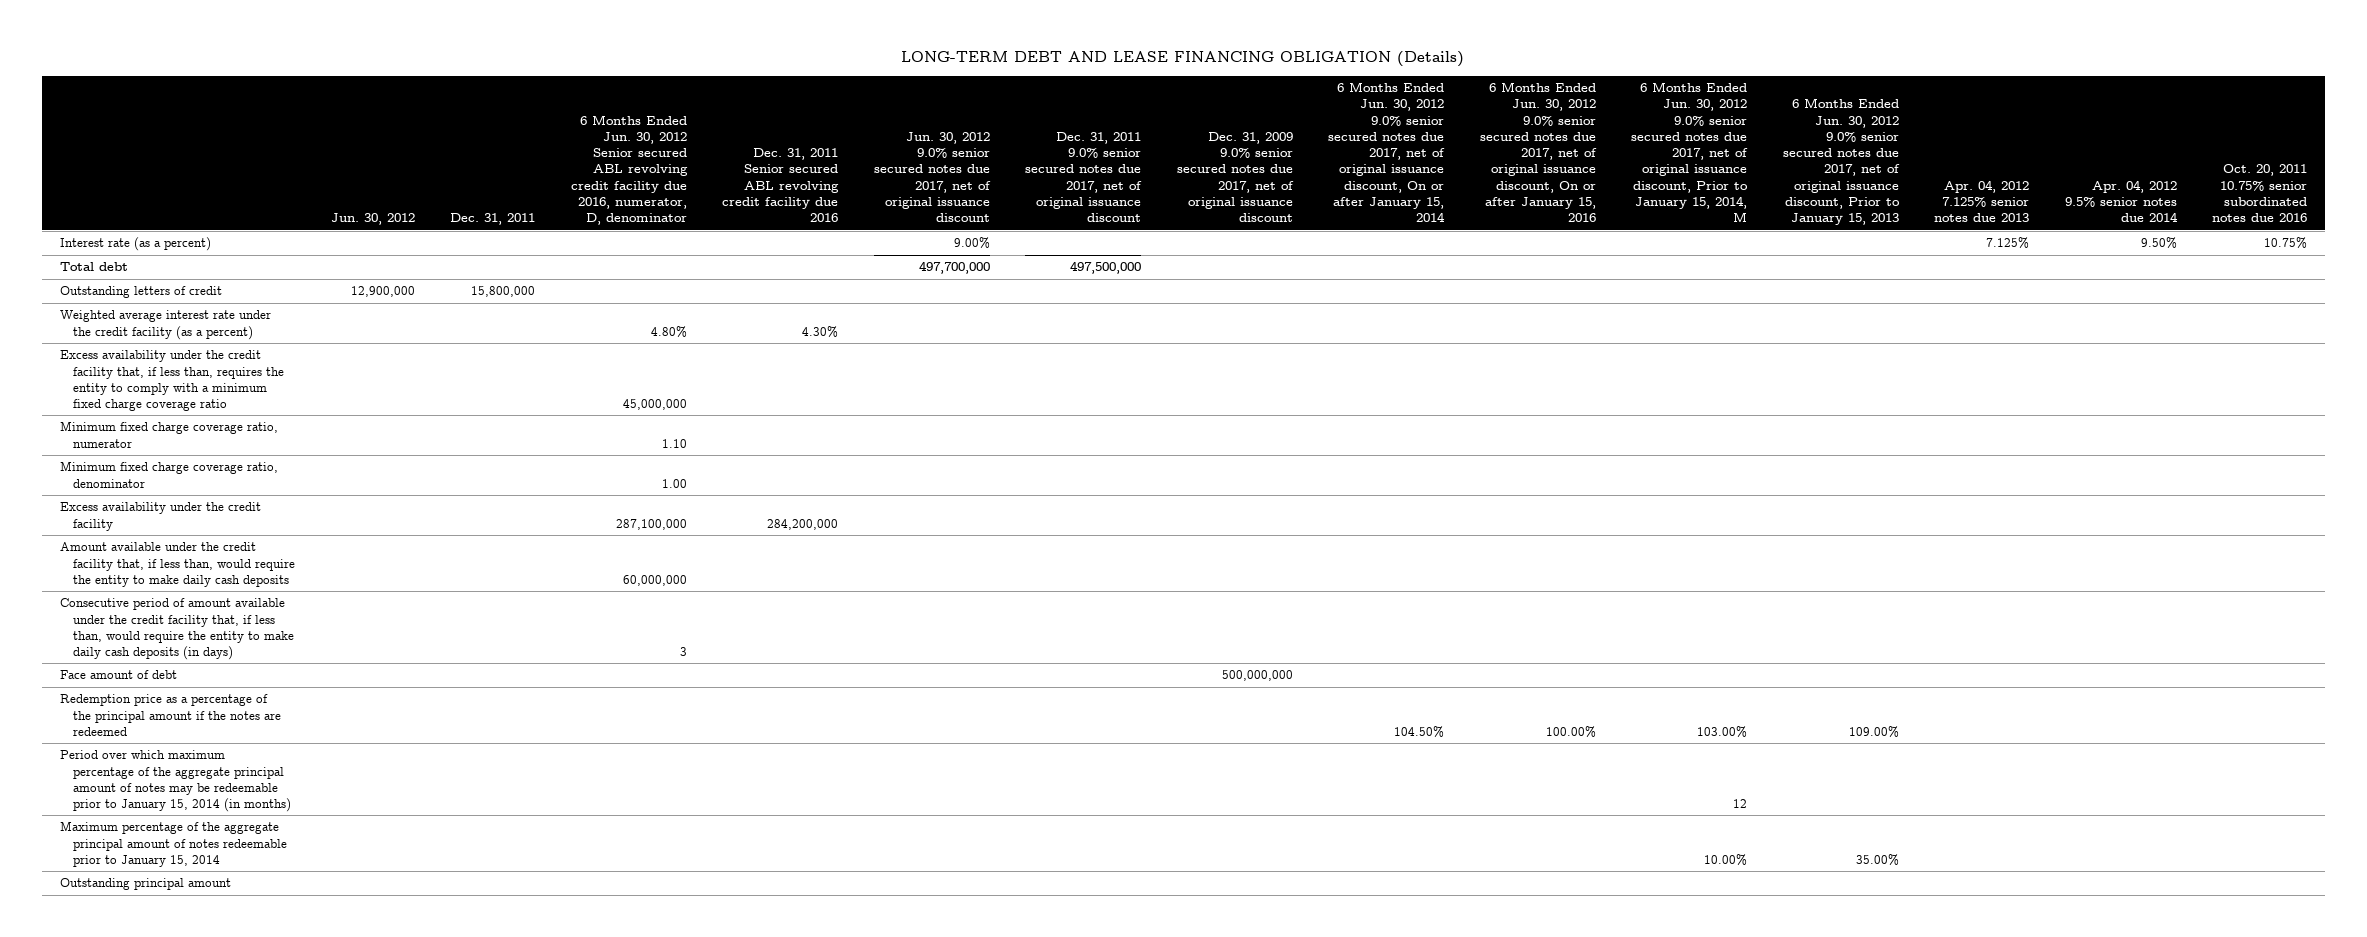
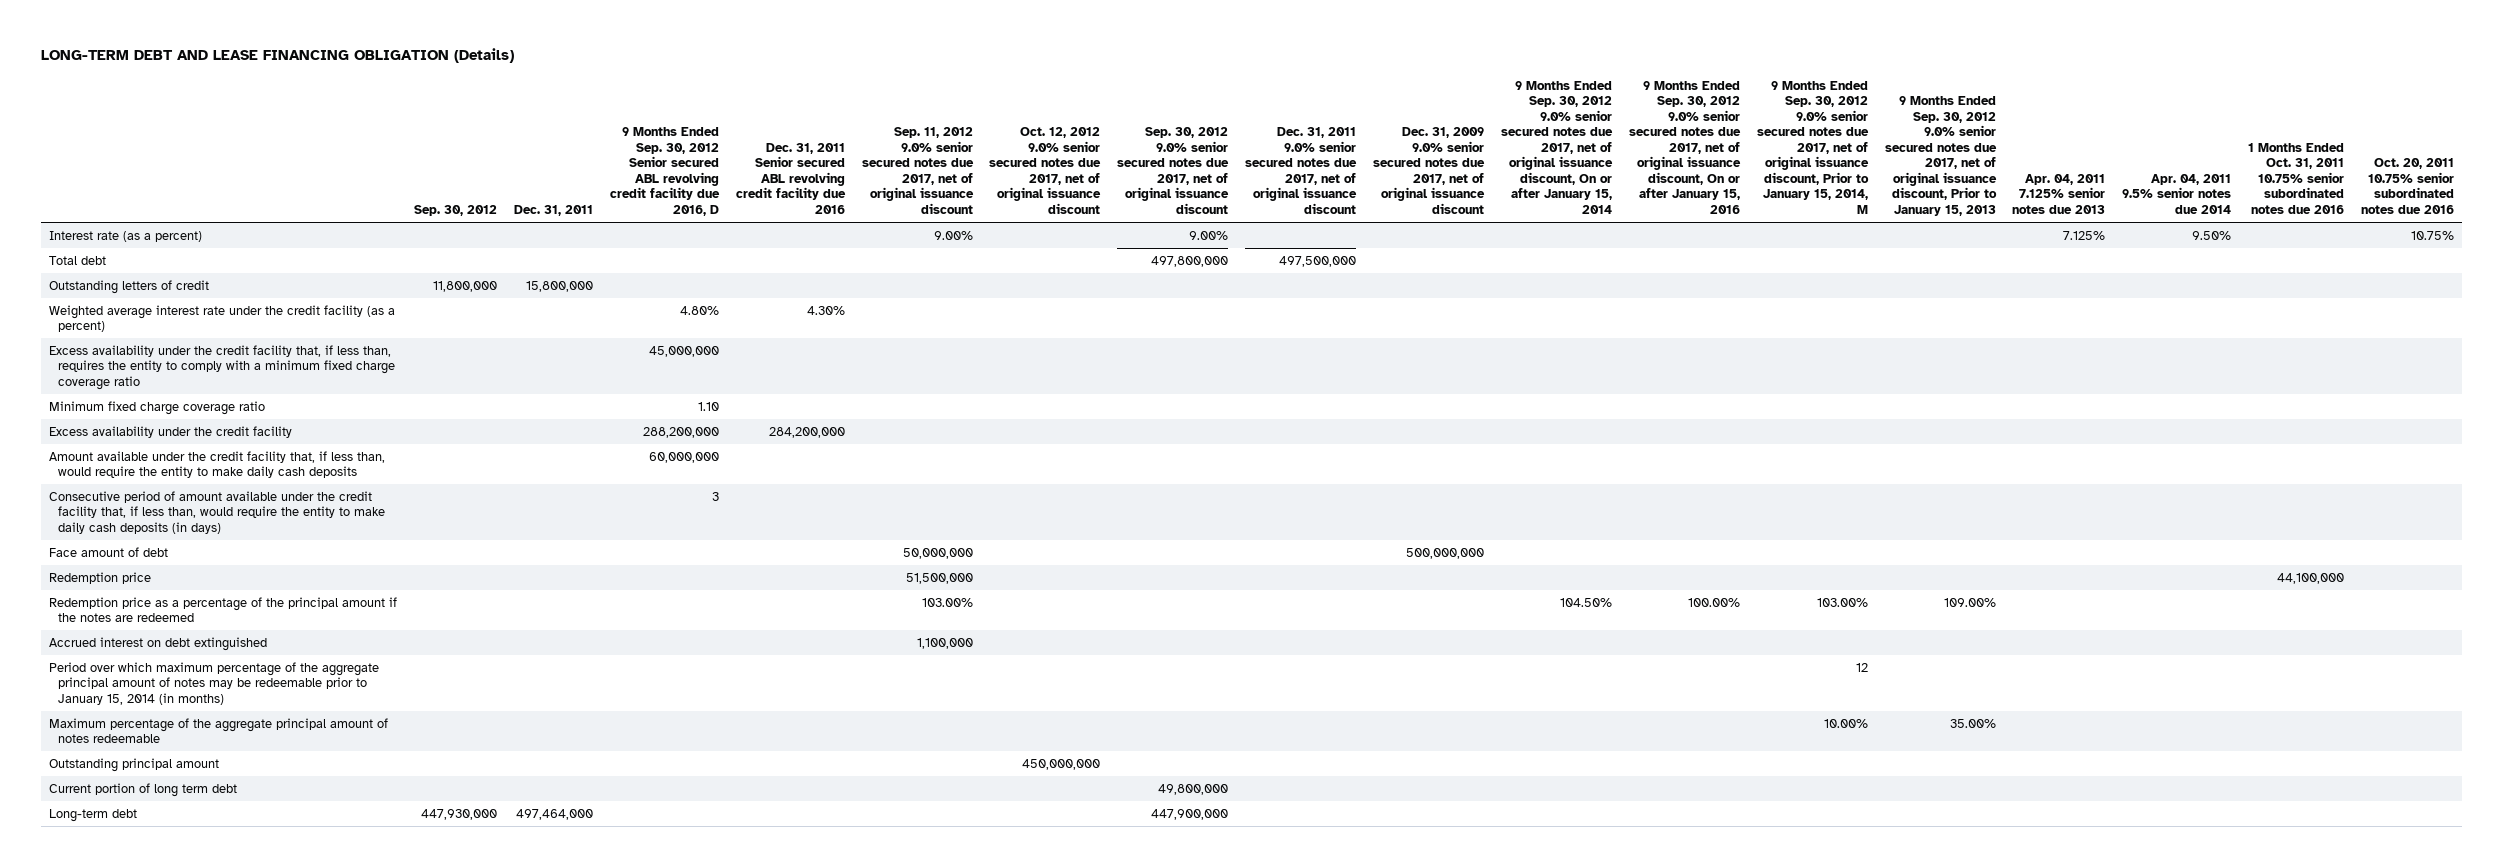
- | Jun. 30, 2012 | Dec. 31, 2011 | 6 Months Ended Jun. 30, 2012 Senior secured ABL revolving credit facility due 2016, numerator, D, denominator | Dec. 31, 2011 Senior secured ABL revolving credit facility due 2016 | Jun. 30, 2012 9.0% senior secured notes due 2017, net of original issuance discount | Dec. 31, 2011 9.0% senior secured notes due 2017, net of original issuance discount | Dec. 31, 2009 9.0% senior secured notes due 2017, net of original issuance discount | 6 Months Ended Jun. 30, 2012 9.0% senior secured notes due 2017, net of original issuance discount, On or after January 15, 2014 | 6 Months Ended Jun. 30, 2012 9.0% senior secured notes due 2017, net of original issuance discount, On or after January 15, 2016 | 6 Months Ended Jun. 30, 2012 9.0% senior secured notes due 2017, net of original issuance discount, Prior to January 15, 2014, M | 6 Months Ended Jun. 30, 2012 9.0% senior secured notes due 2017, net of original issuance discount, Prior to January 15, 2013 | Apr. 04, 2012 7.125% senior notes due 2013 | Apr. 04, 2012 9.5% senior notes due 2014 | Oct. 20, 2011 10.75% senior subordinated notes due 2016
+ | Sep. 30, 2012 | Dec. 31, 2011 | 9 Months Ended Sep. 30, 2012 Senior secured ABL revolving credit facility due 2016, D | Dec. 31, 2011 Senior secured ABL revolving credit facility due 2016 | Sep. 11, 2012 9.0% senior secured notes due 2017, net of original issuance discount | Oct. 12, 2012 9.0% senior secured notes due 2017, net of original issuance discount | Sep. 30, 2012 9.0% senior secured notes due 2017, net of original issuance discount | Dec. 31, 2011 9.0% senior secured notes due 2017, net of original issuance discount | Dec. 31, 2009 9.0% senior secured notes due 2017, net of original issuance discount | 9 Months Ended Sep. 30, 2012 9.0% senior secured notes due 2017, net of original issuance discount, On or after January 15, 2014 | 9 Months Ended Sep. 30, 2012 9.0% senior secured notes due 2017, net of original issuance discount, On or after January 15, 2016 | 9 Months Ended Sep. 30, 2012 9.0% senior secured notes due 2017, net of original issuance discount, Prior to January 15, 2014, M | 9 Months Ended Sep. 30, 2012 9.0% senior secured notes due 2017, net of original issuance discount, Prior to January 15, 2013 | Apr. 04, 2011 7.125% senior notes due 2013 | Apr. 04, 2011 9.5% senior notes due 2014 | 1 Months Ended Oct. 31, 2011 10.75% senior subordinated notes due 2016 | Oct. 20, 2011 10.75% senior subordinated notes due 2016
- Minimum fixed charge coverage ratio, numerator | | | 1.10 | | | | | | | | | | |
- Minimum fixed charge coverage ratio, denominator | | | 1.00 | | | | | | | | | | |
+ Minimum fixed charge coverage ratio | | | 1.10 | | | | | | | | | | | | | |
+ Redemption price | | | | | 51,500,000 | | | | | | | | | | | 44,100,000 |
+ Accrued interest on debt extinguished | | | | | 1,100,000 | | | | | | | | | | | |
- Maximum percentage of the aggregate principal amount of notes redeemable prior to January 15, 2014 | | | | | | | | | | 10.00% | 35.00% | | |
+ Maximum percentage of the aggregate principal amount of notes redeemable | | | | | | | | | | | | 10.00% | 35.00% | | | |
+ Current portion of long term debt | | | | | | | 49,800,000 | | | | | | | | | |
+ Long-term debt | 447,930,000 | 497,464,000 | | | | | 447,900,000 | | | | | | | | | |

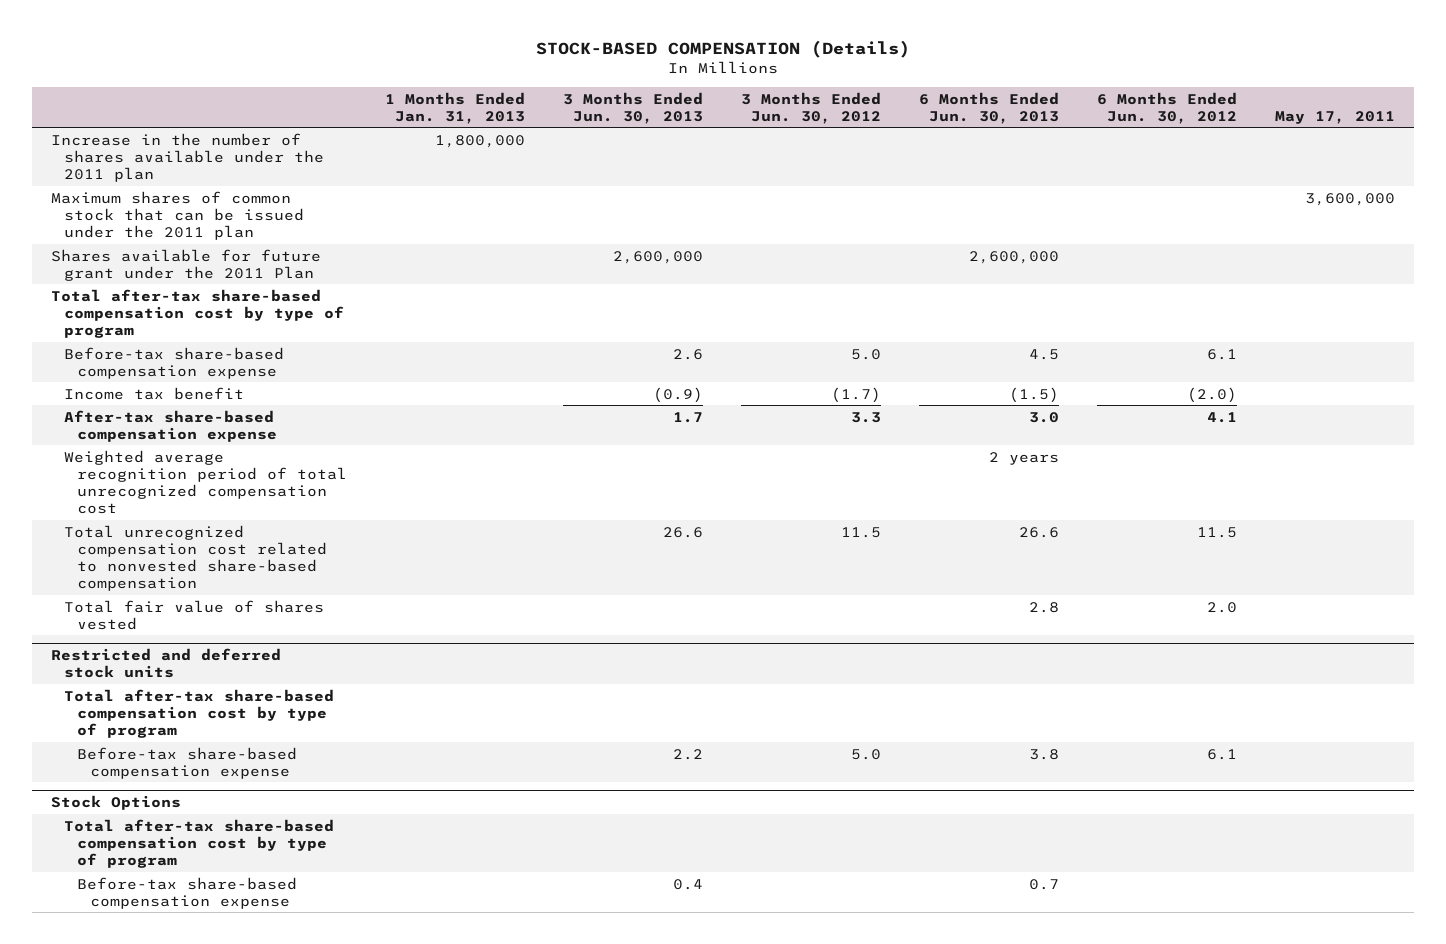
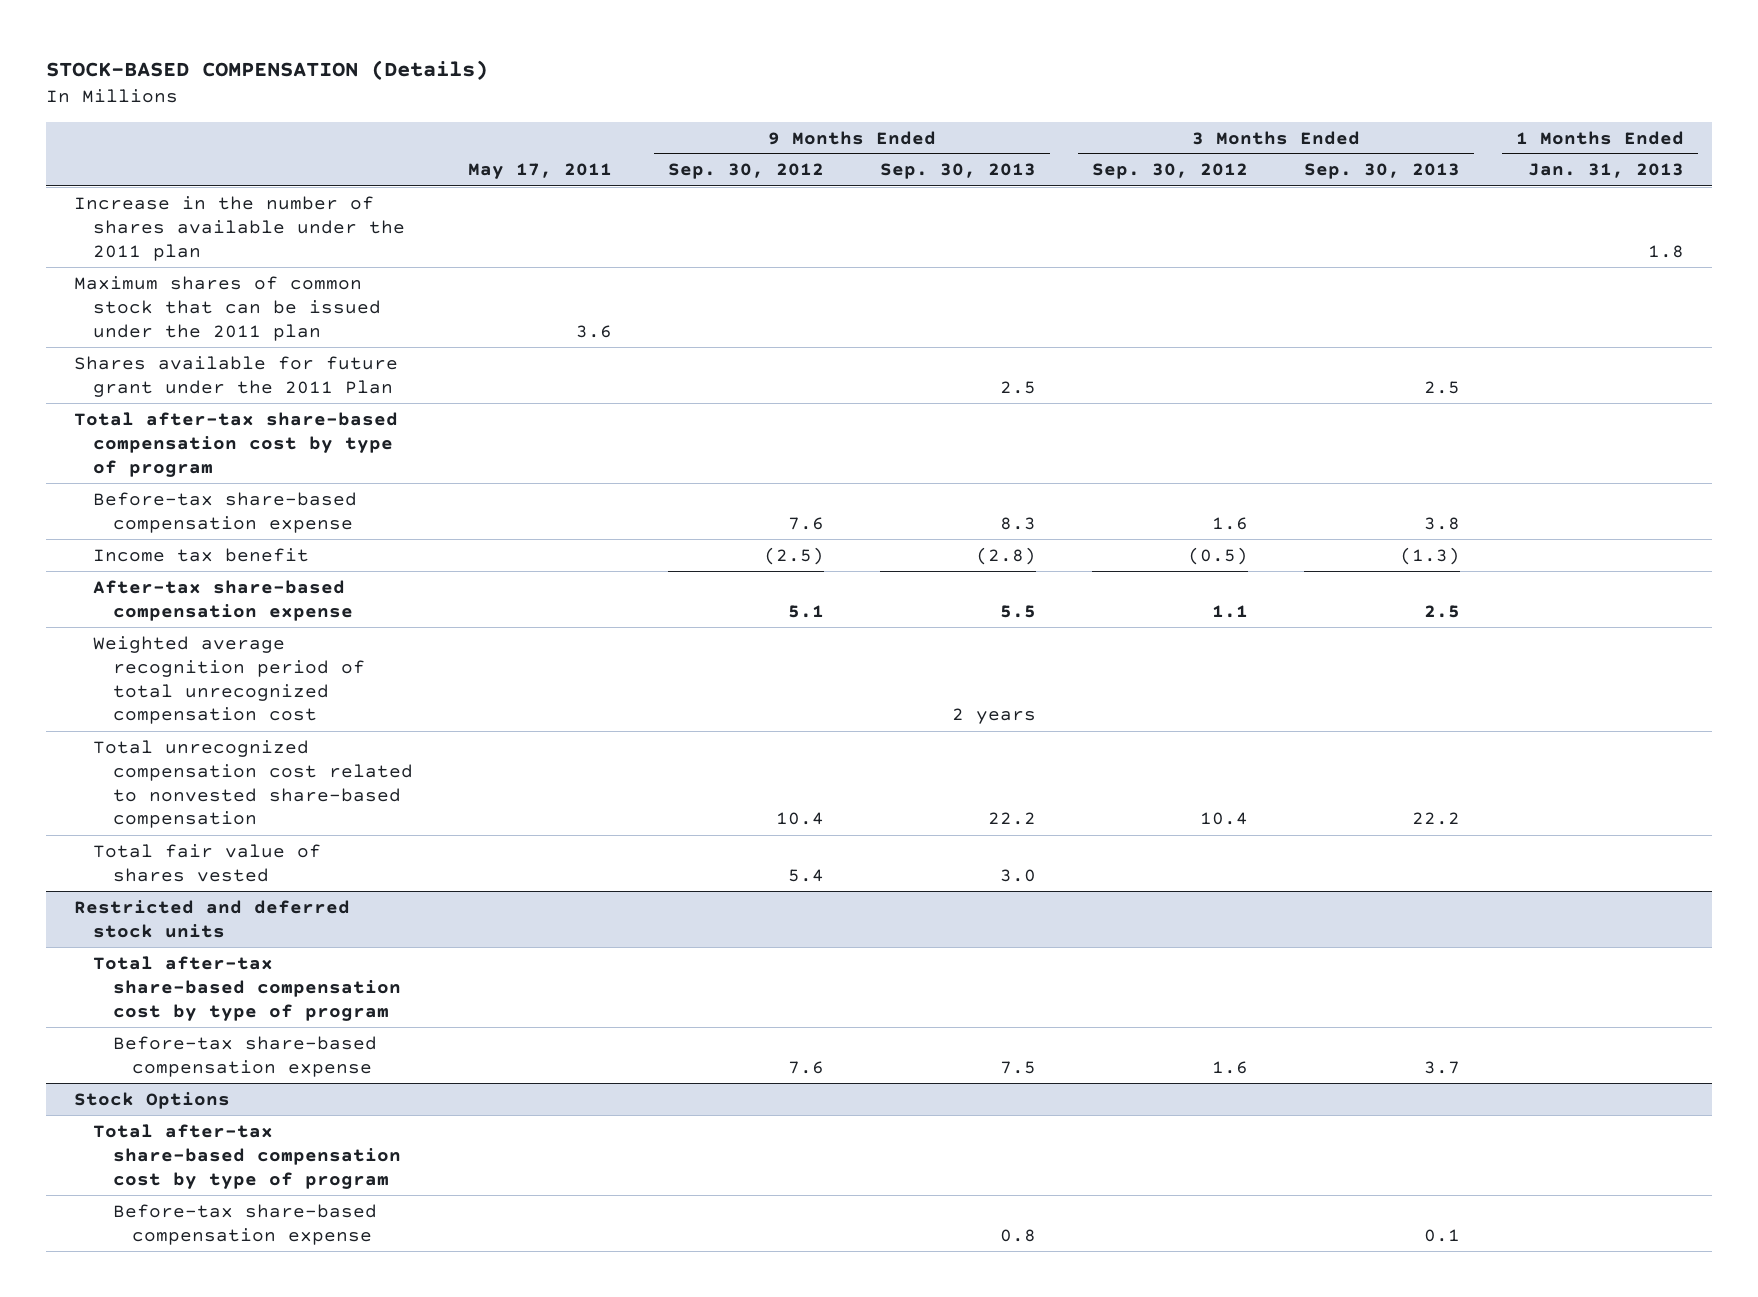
- | 1 Months Ended Jan. 31, 2013 | 3 Months Ended Jun. 30, 2013 | 3 Months Ended Jun. 30, 2012 | 6 Months Ended Jun. 30, 2013 | 6 Months Ended Jun. 30, 2012 | May 17, 2011
+ | May 17, 2011 | 9 Months Ended Sep. 30, 2012 | 9 Months Ended Sep. 30, 2013 | 3 Months Ended Sep. 30, 2012 | 3 Months Ended Sep. 30, 2013 | 1 Months Ended Jan. 31, 2013
- Increase in the number of shares available under the 2011 plan | 1,800,000 | | | | |
- Maximum shares of common stock that can be issued under the 2011 plan | | | | | | 3,600,000
+ Increase in the number of shares available under the 2011 plan | | | | | | 1.8
+ Maximum shares of common stock that can be issued under the 2011 plan | 3.6 | | | | |

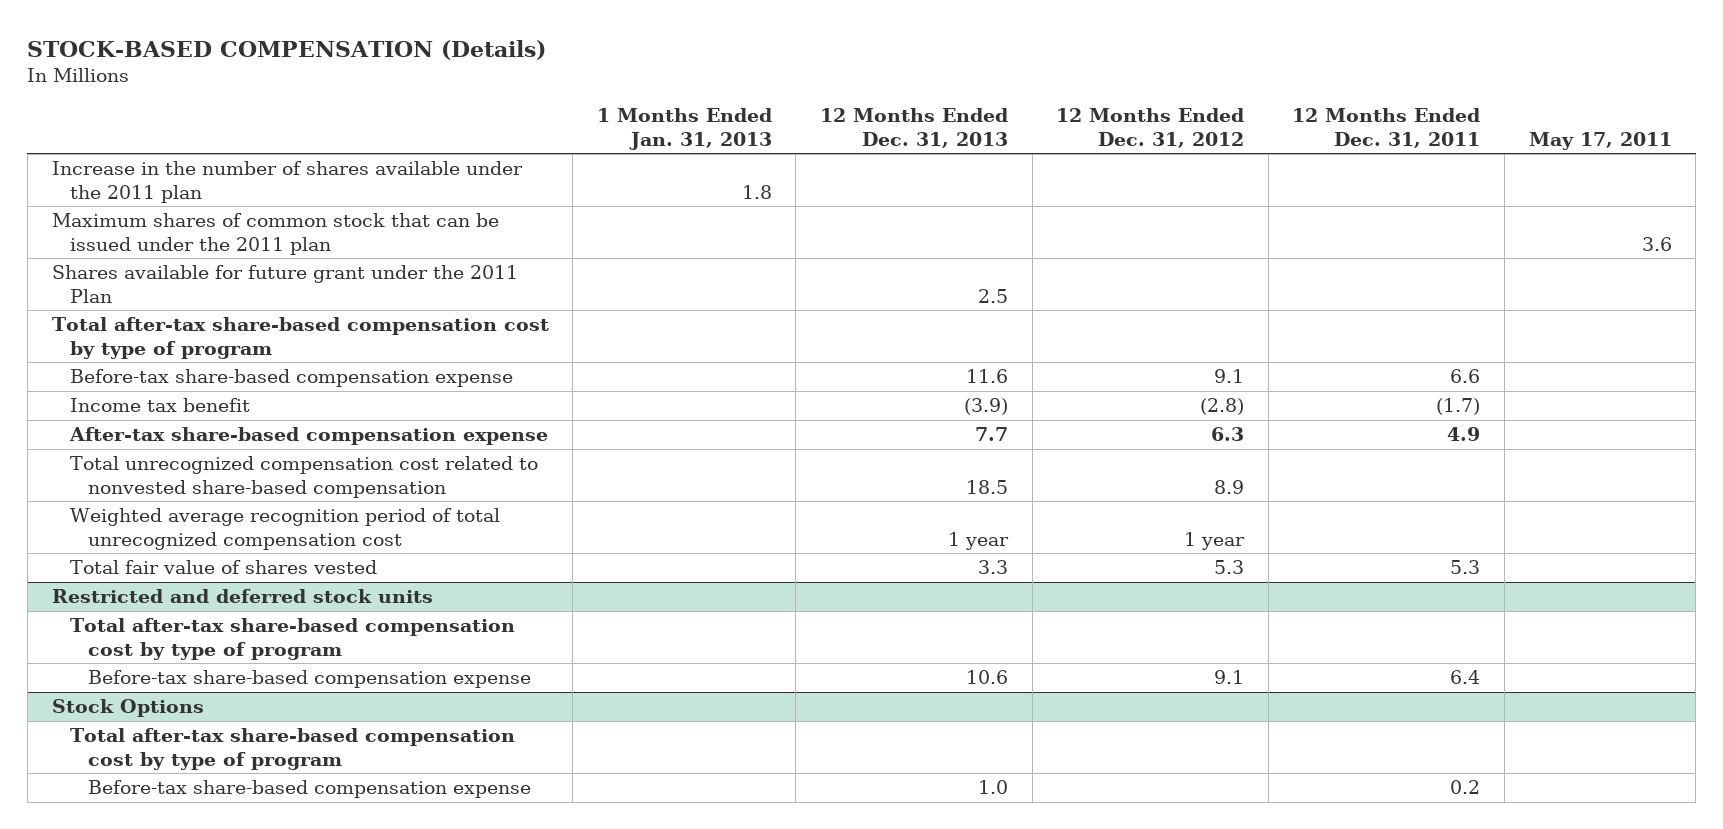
- | May 17, 2011 | 9 Months Ended Sep. 30, 2012 | 9 Months Ended Sep. 30, 2013 | 3 Months Ended Sep. 30, 2012 | 3 Months Ended Sep. 30, 2013 | 1 Months Ended Jan. 31, 2013
+ | 1 Months Ended Jan. 31, 2013 | 12 Months Ended Dec. 31, 2013 | 12 Months Ended Dec. 31, 2012 | 12 Months Ended Dec. 31, 2011 | May 17, 2011
moved down: Weighted average recognition period of total unrecognized compensation cost | | 1 year | 1 year | |

